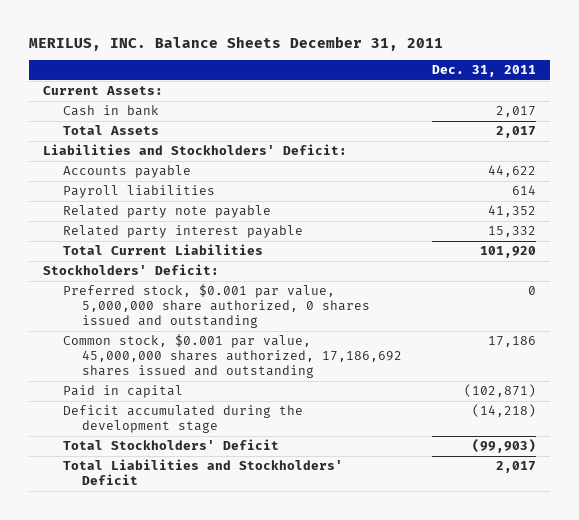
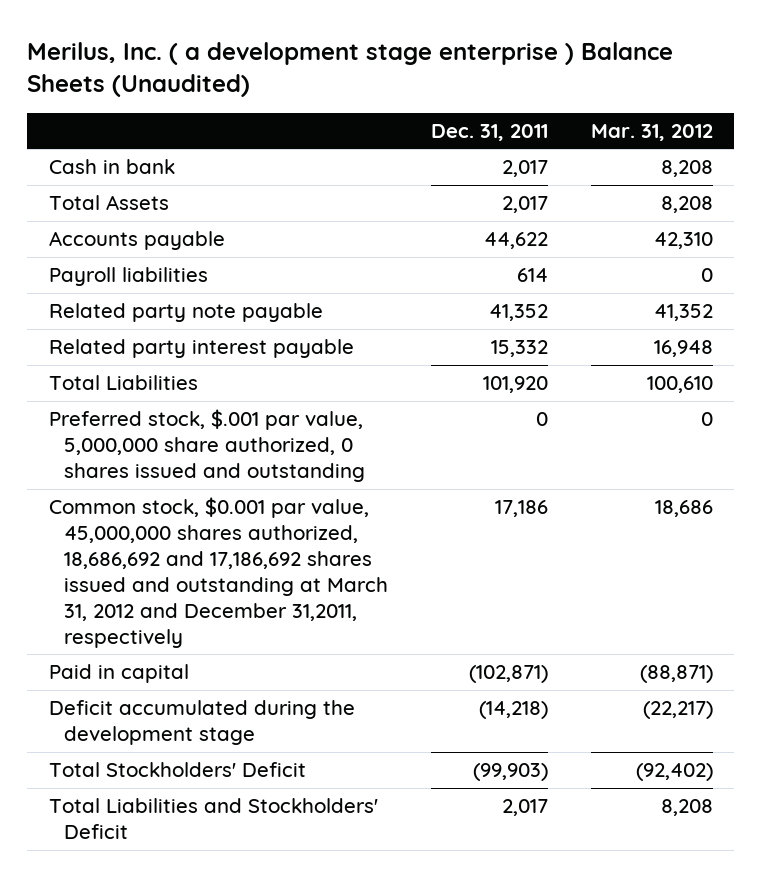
- MERILUS, INC. Balance Sheets December 31, 2011
+ Merilus, Inc. ( a development stage enterprise ) Balance Sheets (Unaudited)
- | Dec. 31, 2011
+ | Dec. 31, 2011 | Mar. 31, 2012
- Current Assets:
- Liabilities and Stockholders' Deficit:
- Total Current Liabilities | 101,920
- Stockholders' Deficit:
- Preferred stock, $0.001 par value, 5,000,000 share authorized, 0 shares issued and outstanding | 0
- Common stock, $0.001 par value, 45,000,000 shares authorized, 17,186,692 shares issued and outstanding | 17,186
+ Total Liabilities | 101,920 | 100,610
+ Preferred stock, $.001 par value, 5,000,000 share authorized, 0 shares issued and outstanding | 0 | 0
+ Common stock, $0.001 par value, 45,000,000 shares authorized, 18,686,692 and 17,186,692 shares issued and outstanding at March 31, 2012 and December 31,2011, respectively | 17,186 | 18,686

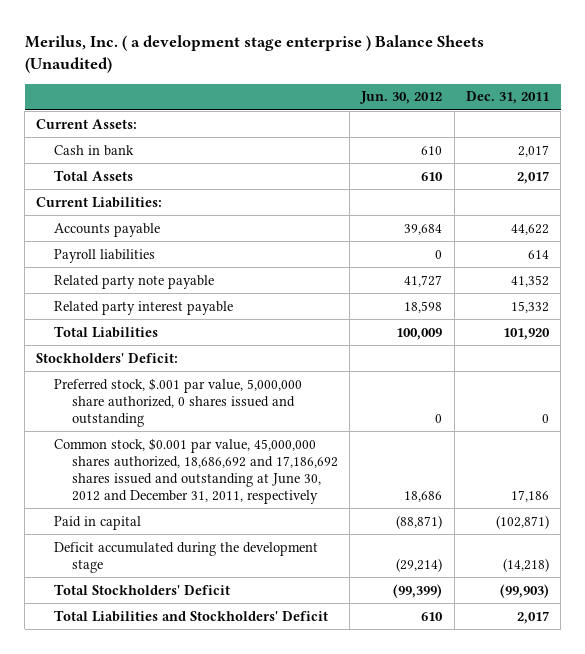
- | Dec. 31, 2011 | Mar. 31, 2012
+ | Jun. 30, 2012 | Dec. 31, 2011
+ Current Assets:
+ Current Liabilities:
+ Stockholders' Deficit:
- Common stock, $0.001 par value, 45,000,000 shares authorized, 18,686,692 and 17,186,692 shares issued and outstanding at March 31, 2012 and December 31,2011, respectively | 17,186 | 18,686
+ Common stock, $0.001 par value, 45,000,000 shares authorized, 18,686,692 and 17,186,692 shares issued and outstanding at June 30, 2012 and December 31, 2011, respectively | 18,686 | 17,186

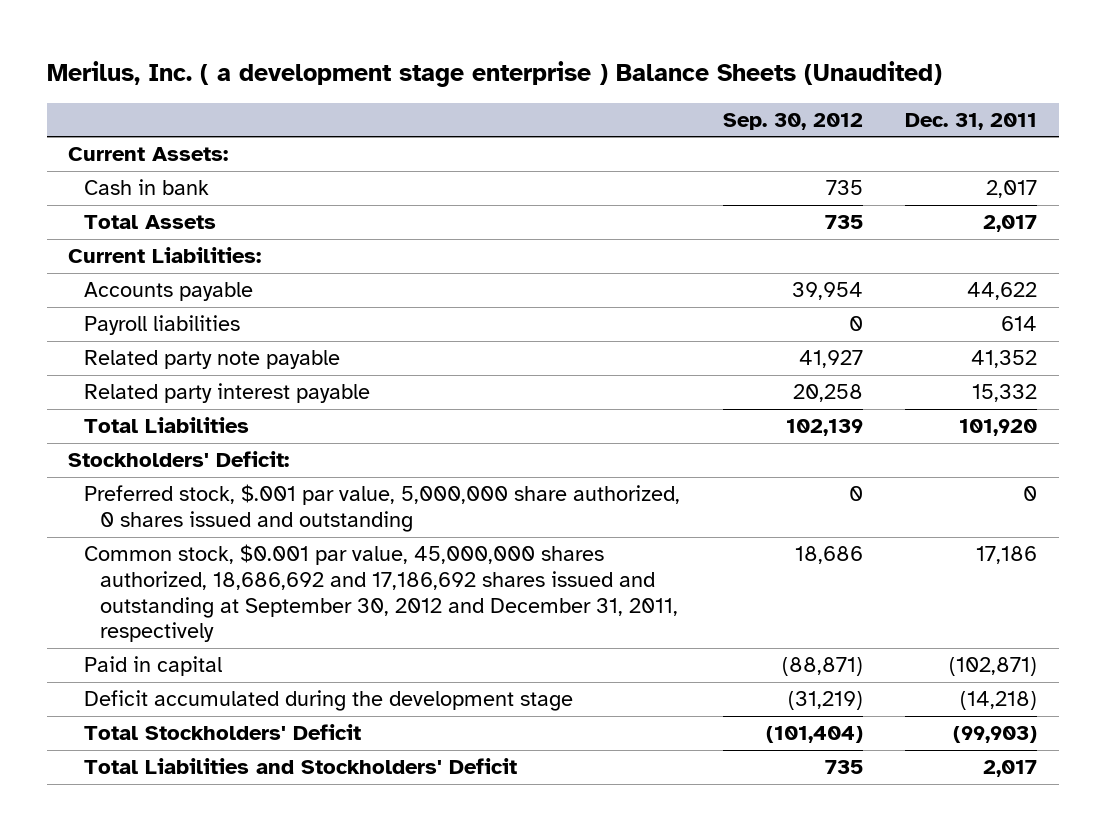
- | Jun. 30, 2012 | Dec. 31, 2011
+ | Sep. 30, 2012 | Dec. 31, 2011
- Common stock, $0.001 par value, 45,000,000 shares authorized, 18,686,692 and 17,186,692 shares issued and outstanding at June 30, 2012 and December 31, 2011, respectively | 18,686 | 17,186
+ Common stock, $0.001 par value, 45,000,000 shares authorized, 18,686,692 and 17,186,692 shares issued and outstanding at September 30, 2012 and December 31, 2011, respectively | 18,686 | 17,186

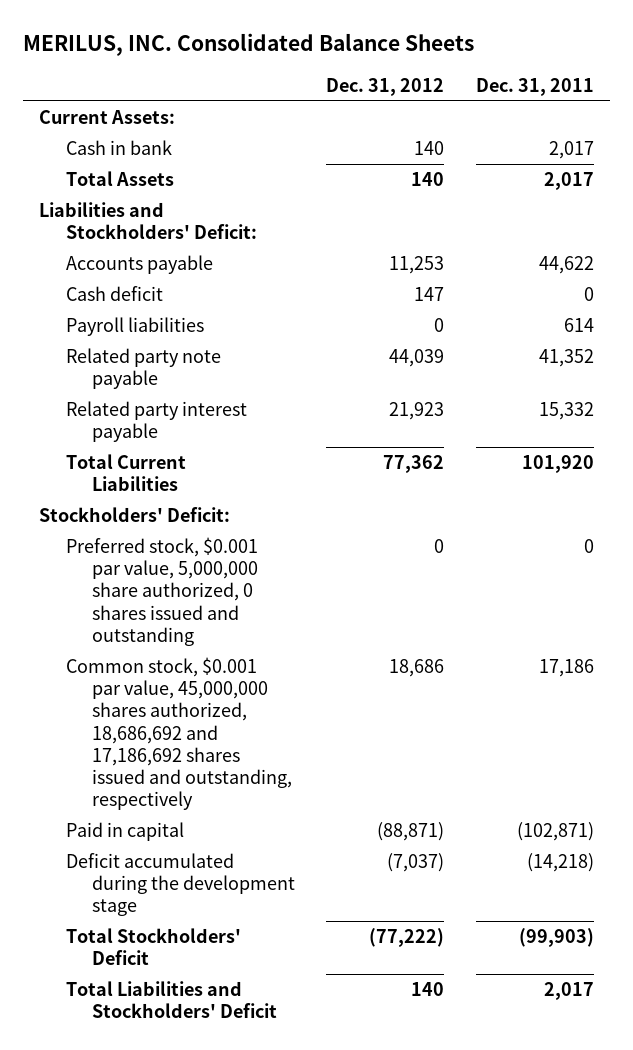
- Merilus, Inc. ( a development stage enterprise ) Balance Sheets (Unaudited)
+ MERILUS, INC. Consolidated Balance Sheets
- | Sep. 30, 2012 | Dec. 31, 2011
+ | Dec. 31, 2012 | Dec. 31, 2011
- Current Liabilities:
+ Liabilities and Stockholders' Deficit:
+ Cash deficit | 147 | 0
- Total Liabilities | 102,139 | 101,920
+ Total Current Liabilities | 77,362 | 101,920
- Preferred stock, $.001 par value, 5,000,000 share authorized, 0 shares issued and outstanding | 0 | 0
- Common stock, $0.001 par value, 45,000,000 shares authorized, 18,686,692 and 17,186,692 shares issued and outstanding at September 30, 2012 and December 31, 2011, respectively | 18,686 | 17,186
+ Preferred stock, $0.001 par value, 5,000,000 share authorized, 0 shares issued and outstanding | 0 | 0
+ Common stock, $0.001 par value, 45,000,000 shares authorized, 18,686,692 and 17,186,692 shares issued and outstanding, respectively | 18,686 | 17,186

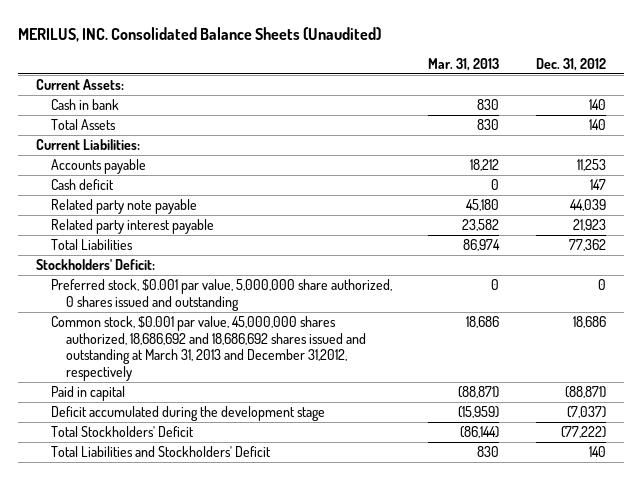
- MERILUS, INC. Consolidated Balance Sheets
+ MERILUS, INC. Consolidated Balance Sheets (Unaudited)
- | Dec. 31, 2012 | Dec. 31, 2011
+ | Mar. 31, 2013 | Dec. 31, 2012
- Liabilities and Stockholders' Deficit:
+ Current Liabilities:
- Payroll liabilities | 0 | 614
- Total Current Liabilities | 77,362 | 101,920
+ Total Liabilities | 86,974 | 77,362
- Common stock, $0.001 par value, 45,000,000 shares authorized, 18,686,692 and 17,186,692 shares issued and outstanding, respectively | 18,686 | 17,186
+ Common stock, $0.001 par value, 45,000,000 shares authorized, 18,686,692 and 18,686,692 shares issued and outstanding at March 31, 2013 and December 31,2012, respectively | 18,686 | 18,686

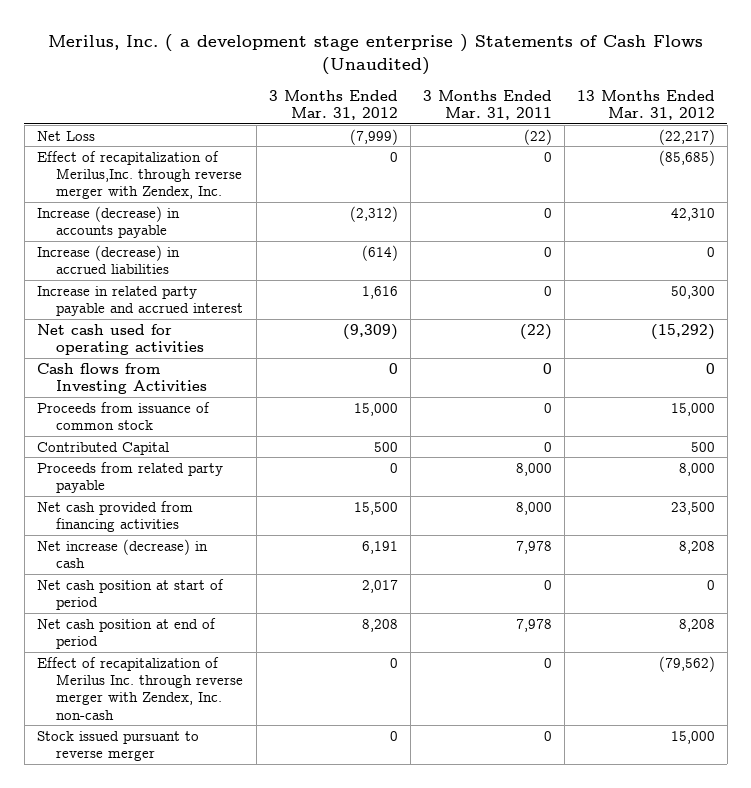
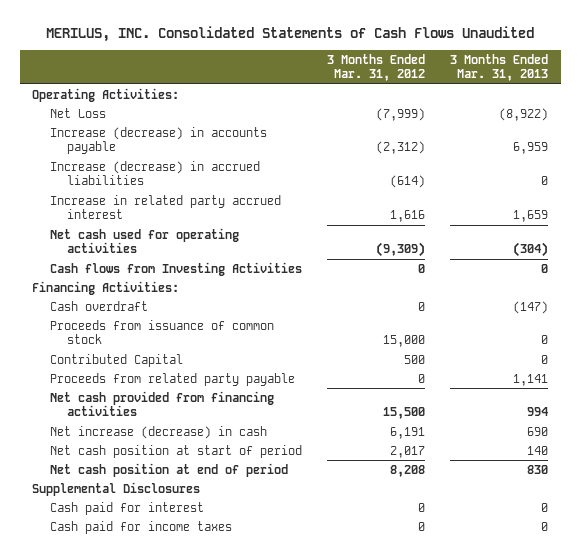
- Merilus, Inc. ( a development stage enterprise ) Statements of Cash Flows (Unaudited)
+ MERILUS, INC. Consolidated Statements of Cash Flows Unaudited
- | 3 Months Ended Mar. 31, 2012 | 3 Months Ended Mar. 31, 2011 | 13 Months Ended Mar. 31, 2012
+ | 3 Months Ended Mar. 31, 2012 | 3 Months Ended Mar. 31, 2013
+ Operating Activities:
- Effect of recapitalization of Merilus,Inc. through reverse merger with Zendex, Inc. | 0 | 0 | (85,685)
- Increase in related party payable and accrued interest | 1,616 | 0 | 50,300
+ Increase in related party accrued interest | 1,616 | 1,659
+ Financing Activities:
+ Cash overdraft | 0 | (147)
- Effect of recapitalization of Merilus Inc. through reverse merger with Zendex, Inc. non-cash | 0 | 0 | (79,562)
- Stock issued pursuant to reverse merger | 0 | 0 | 15,000
+ Supplemental Disclosures
+ Cash paid for interest | 0 | 0
+ Cash paid for income taxes | 0 | 0

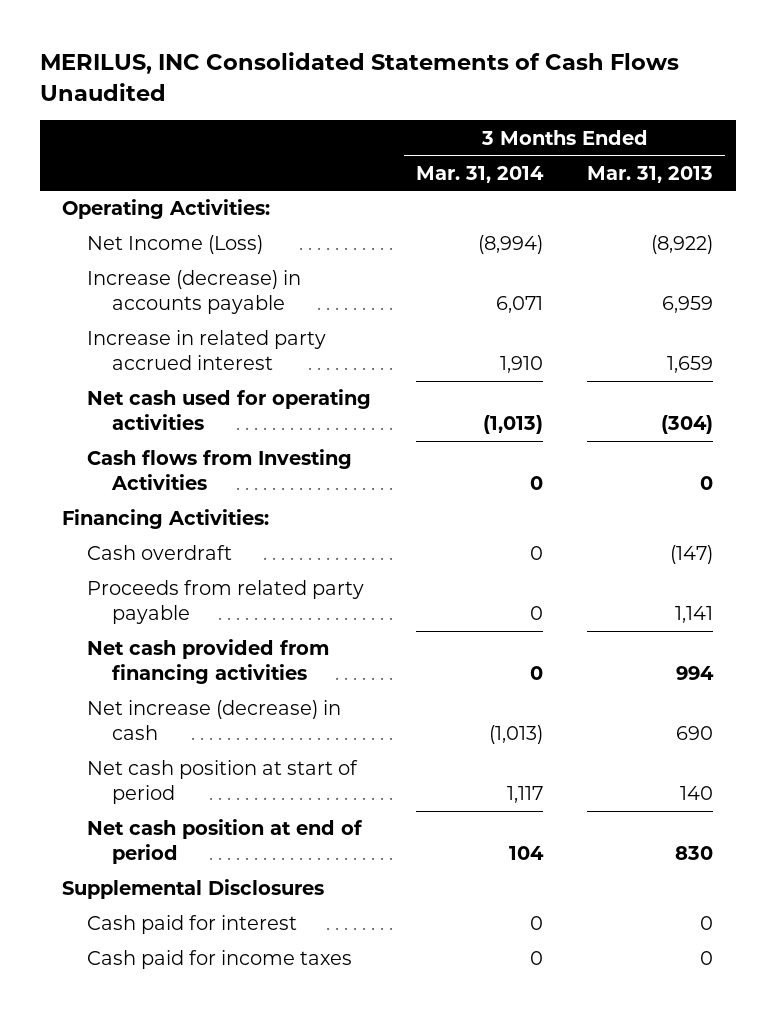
- MERILUS, INC. Consolidated Statements of Cash Flows Unaudited
+ MERILUS, INC Consolidated Statements of Cash Flows Unaudited
- | 3 Months Ended Mar. 31, 2012 | 3 Months Ended Mar. 31, 2013
+ | 3 Months Ended Mar. 31, 2014 | 3 Months Ended Mar. 31, 2013
- Net Loss | (7,999) | (8,922)
+ Net Income (Loss) | (8,994) | (8,922)
- Increase (decrease) in accrued liabilities | (614) | 0
- Proceeds from issuance of common stock | 15,000 | 0
- Contributed Capital | 500 | 0

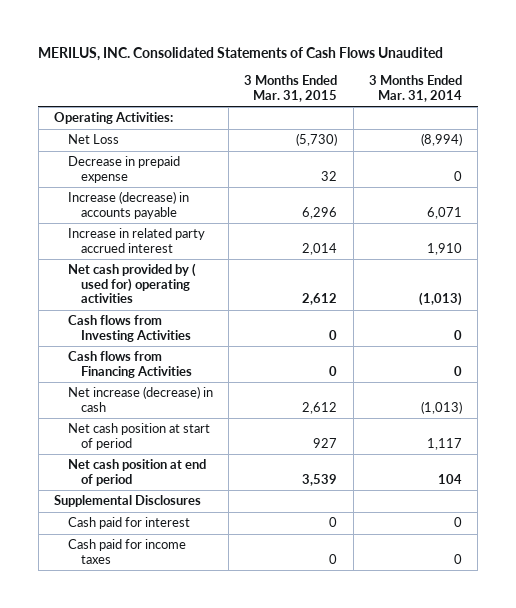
- MERILUS, INC Consolidated Statements of Cash Flows Unaudited
+ MERILUS, INC. Consolidated Statements of Cash Flows Unaudited
- | 3 Months Ended Mar. 31, 2014 | 3 Months Ended Mar. 31, 2013
+ | 3 Months Ended Mar. 31, 2015 | 3 Months Ended Mar. 31, 2014
- Net Income (Loss) | (8,994) | (8,922)
+ Net Loss | (5,730) | (8,994)
+ Decrease in prepaid expense | 32 | 0
- Net cash used for operating activities | (1,013) | (304)
+ Net cash provided by ( used for) operating activities | 2,612 | (1,013)
- Financing Activities:
- Cash overdraft | 0 | (147)
- Proceeds from related party payable | 0 | 1,141
- Net cash provided from financing activities | 0 | 994
+ Cash flows from Financing Activities | 0 | 0

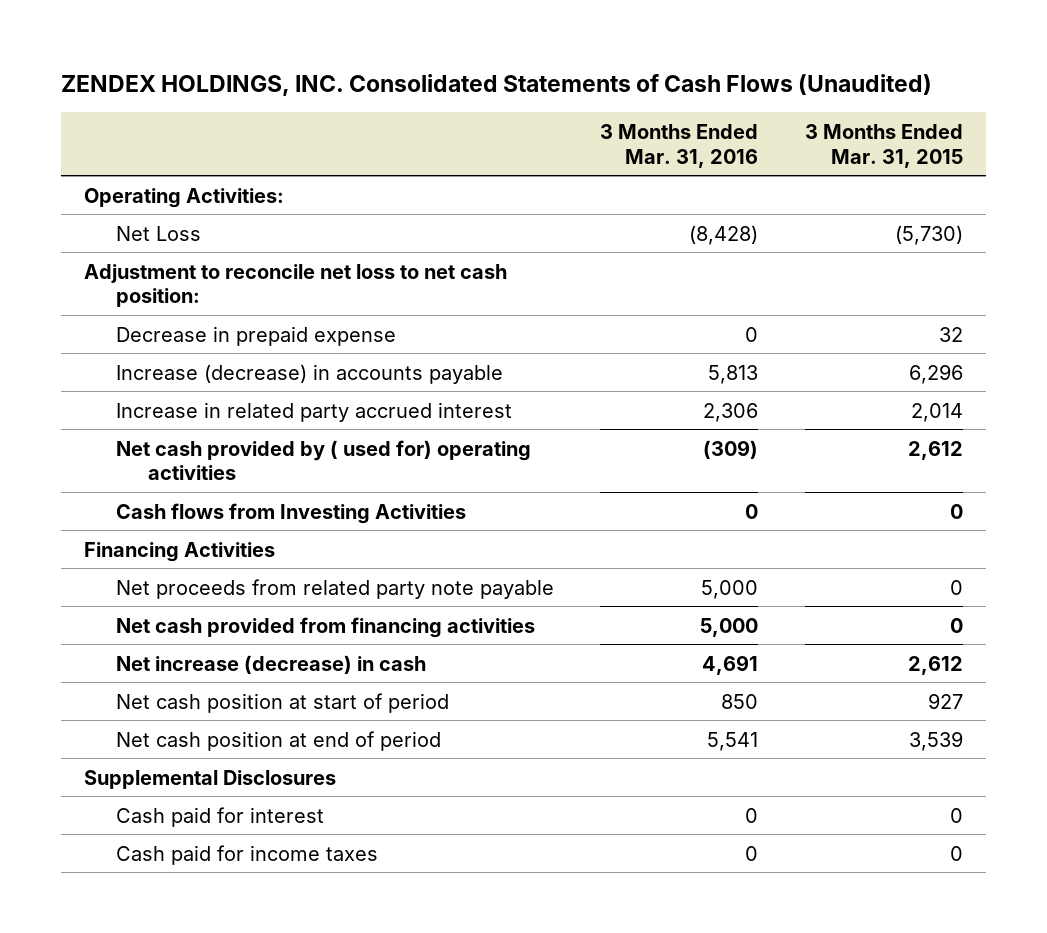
- MERILUS, INC. Consolidated Statements of Cash Flows Unaudited
+ ZENDEX HOLDINGS, INC. Consolidated Statements of Cash Flows (Unaudited)
- | 3 Months Ended Mar. 31, 2015 | 3 Months Ended Mar. 31, 2014
+ | 3 Months Ended Mar. 31, 2016 | 3 Months Ended Mar. 31, 2015
+ Adjustment to reconcile net loss to net cash position:
- Cash flows from Financing Activities | 0 | 0
+ Financing Activities
+ Net proceeds from related party note payable | 5,000 | 0
+ Net cash provided from financing activities | 5,000 | 0

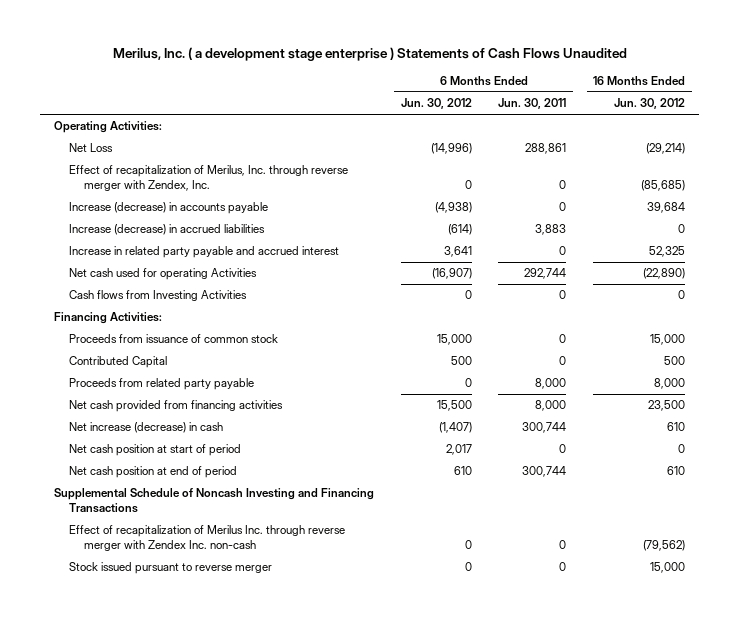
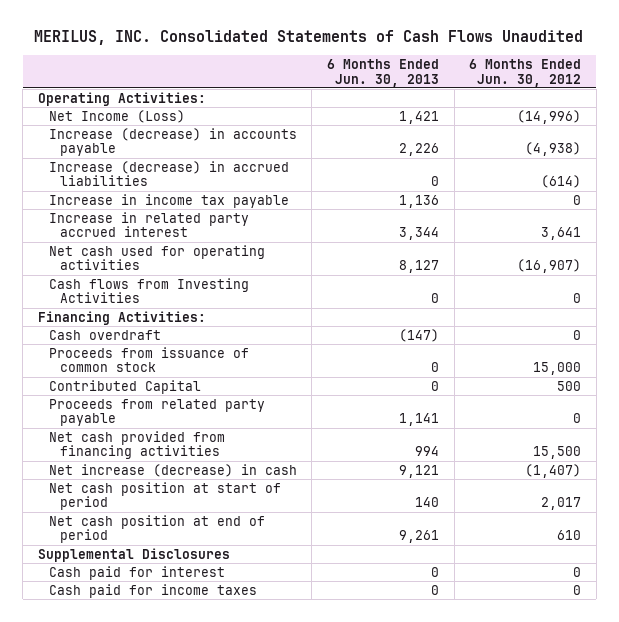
- Merilus, Inc. ( a development stage enterprise ) Statements of Cash Flows Unaudited
+ MERILUS, INC. Consolidated Statements of Cash Flows Unaudited
- | 6 Months Ended Jun. 30, 2012 | 6 Months Ended Jun. 30, 2011 | 16 Months Ended Jun. 30, 2012
+ | 6 Months Ended Jun. 30, 2013 | 6 Months Ended Jun. 30, 2012
- Net Loss | (14,996) | 288,861 | (29,214)
- Effect of recapitalization of Merilus, Inc. through reverse merger with Zendex, Inc. | 0 | 0 | (85,685)
+ Net Income (Loss) | 1,421 | (14,996)
- Increase in related party payable and accrued interest | 3,641 | 0 | 52,325
- Net cash used for operating Activities | (16,907) | 292,744 | (22,890)
+ Increase in income tax payable | 1,136 | 0
+ Increase in related party accrued interest | 3,344 | 3,641
+ Net cash used for operating activities | 8,127 | (16,907)
+ Cash overdraft | (147) | 0
- Supplemental Schedule of Noncash Investing and Financing Transactions
- Effect of recapitalization of Merilus Inc. through reverse merger with Zendex Inc. non-cash | 0 | 0 | (79,562)
- Stock issued pursuant to reverse merger | 0 | 0 | 15,000
+ Supplemental Disclosures
+ Cash paid for interest | 0 | 0
+ Cash paid for income taxes | 0 | 0

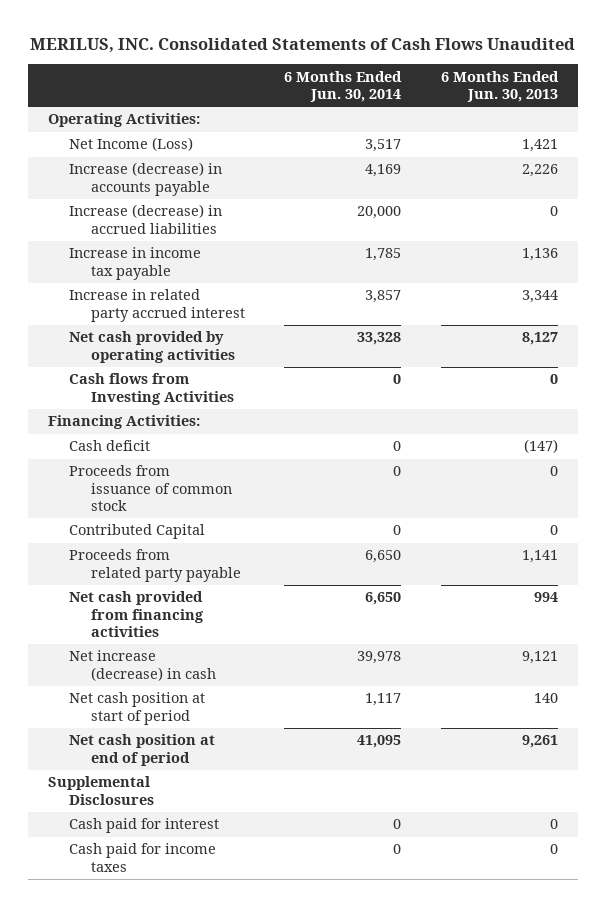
- | 6 Months Ended Jun. 30, 2013 | 6 Months Ended Jun. 30, 2012
+ | 6 Months Ended Jun. 30, 2014 | 6 Months Ended Jun. 30, 2013
- Net cash used for operating activities | 8,127 | (16,907)
+ Net cash provided by operating activities | 33,328 | 8,127
- Cash overdraft | (147) | 0
+ Cash deficit | 0 | (147)

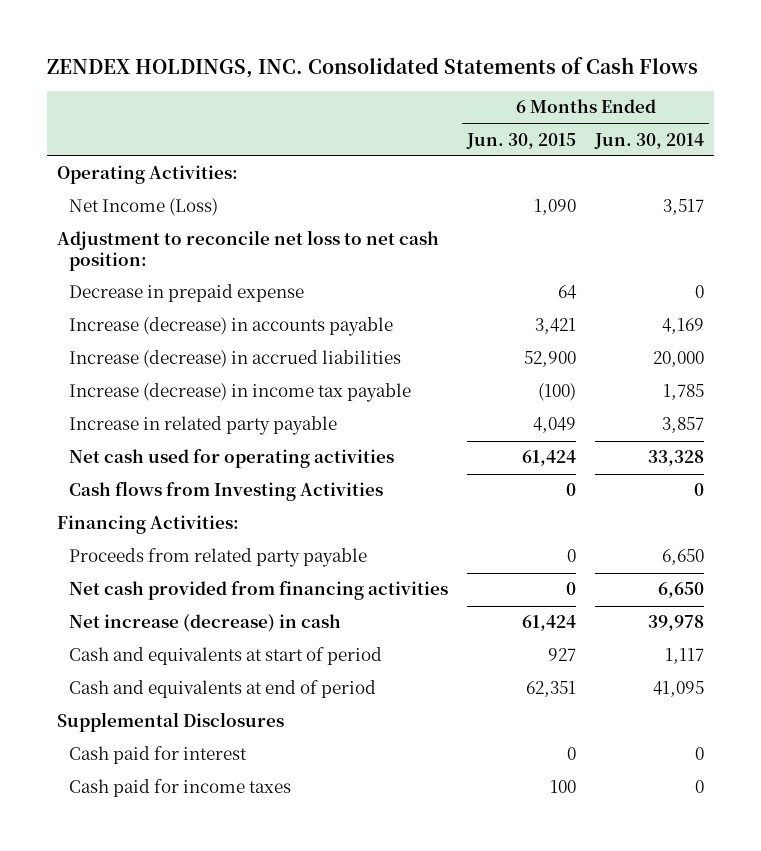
- MERILUS, INC. Consolidated Statements of Cash Flows Unaudited
+ ZENDEX HOLDINGS, INC. Consolidated Statements of Cash Flows
- | 6 Months Ended Jun. 30, 2014 | 6 Months Ended Jun. 30, 2013
+ | 6 Months Ended Jun. 30, 2015 | 6 Months Ended Jun. 30, 2014
+ Adjustment to reconcile net loss to net cash position:
+ Decrease in prepaid expense | 64 | 0
- Increase in income tax payable | 1,785 | 1,136
- Increase in related party accrued interest | 3,857 | 3,344
- Net cash provided by operating activities | 33,328 | 8,127
+ Increase (decrease) in income tax payable | (100) | 1,785
+ Increase in related party payable | 4,049 | 3,857
+ Net cash used for operating activities | 61,424 | 33,328
- Cash deficit | 0 | (147)
- Proceeds from issuance of common stock | 0 | 0
- Contributed Capital | 0 | 0
- Net cash position at start of period | 1,117 | 140
- Net cash position at end of period | 41,095 | 9,261
+ Cash and equivalents at start of period | 927 | 1,117
+ Cash and equivalents at end of period | 62,351 | 41,095

